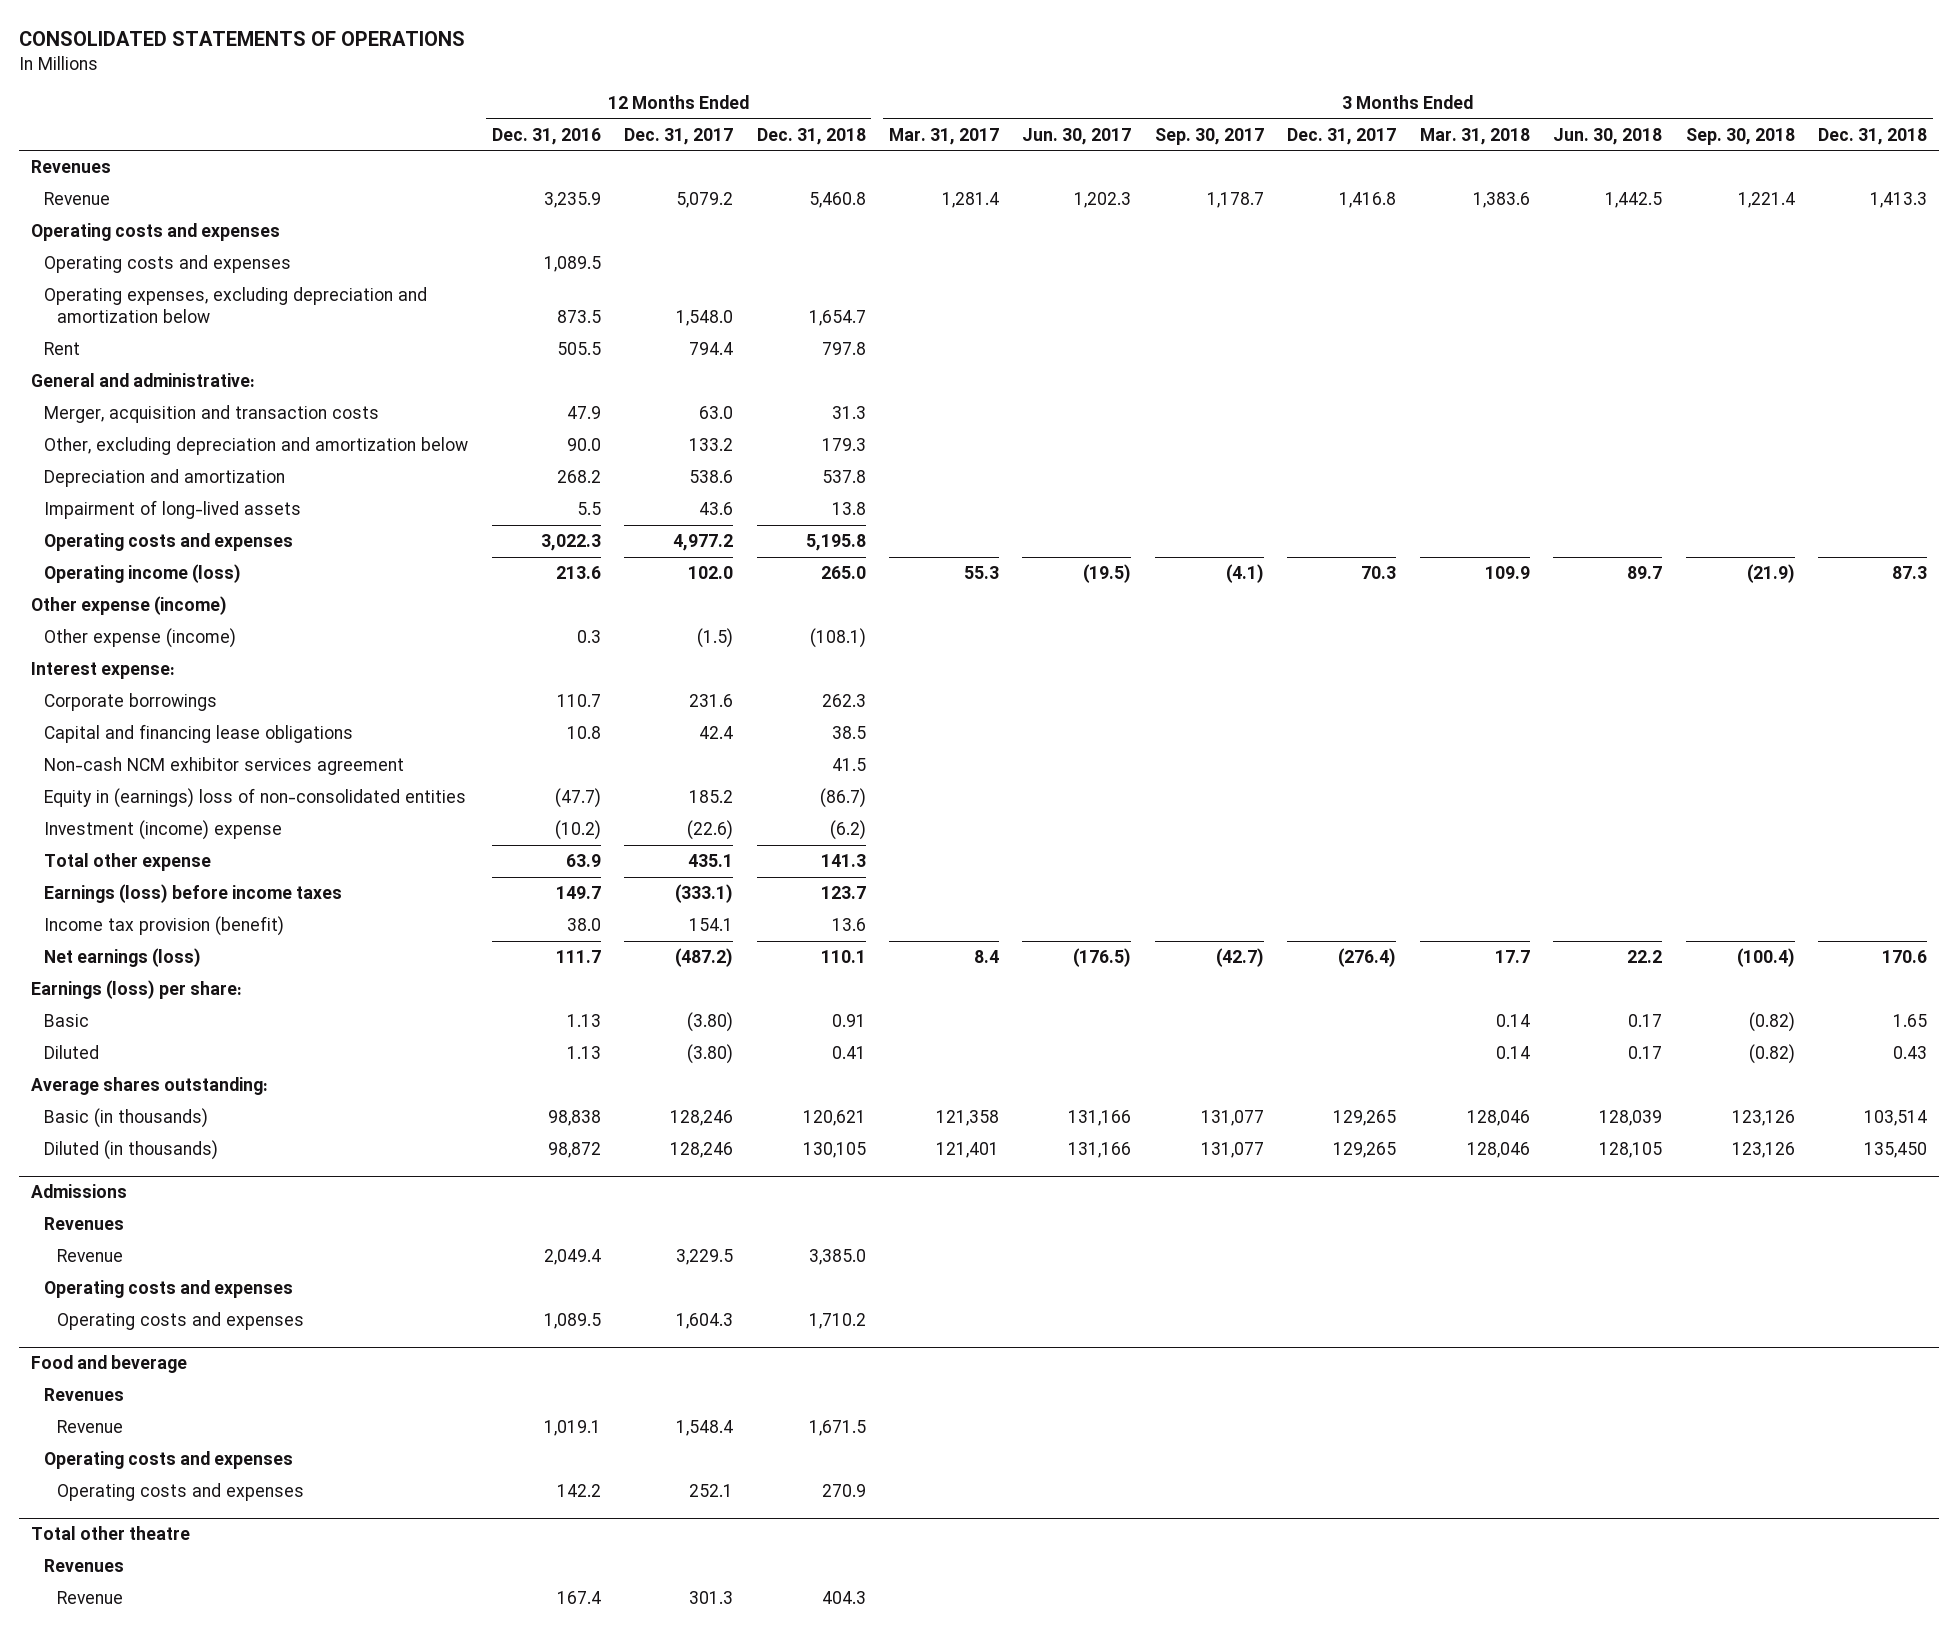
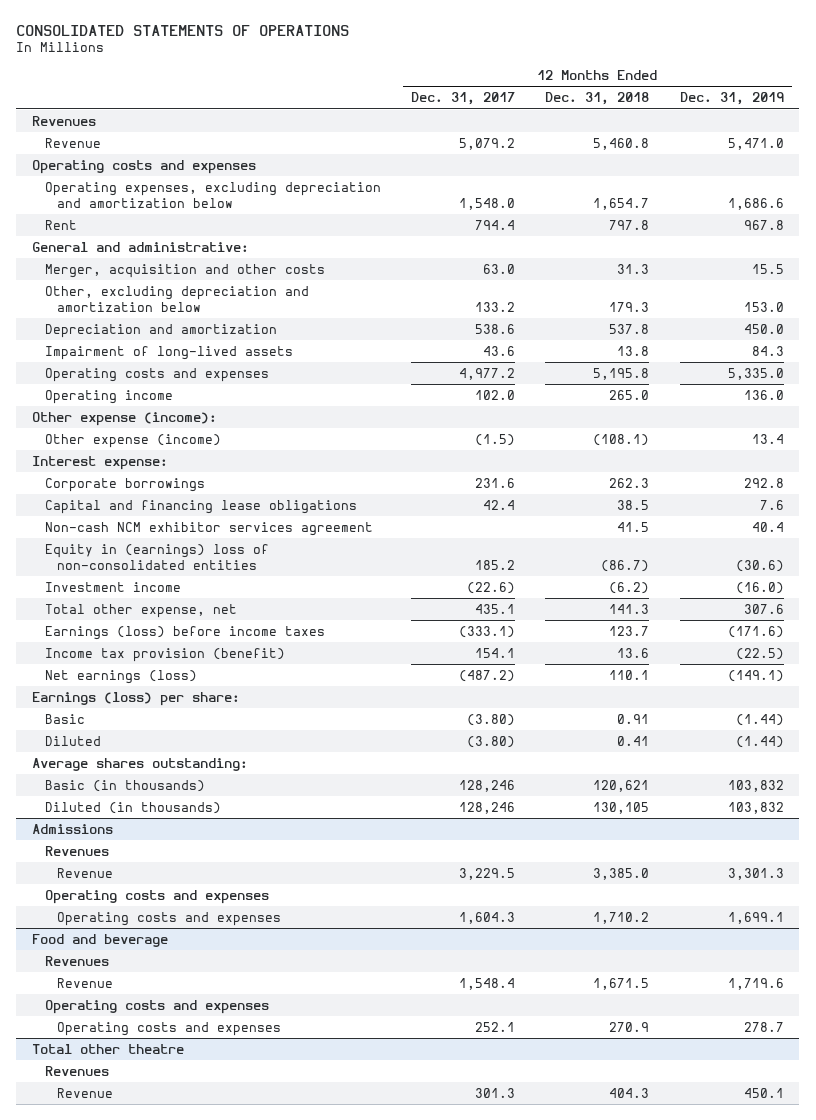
- | 12 Months Ended Dec. 31, 2016 | 12 Months Ended Dec. 31, 2017 | 12 Months Ended Dec. 31, 2018 | 3 Months Ended Mar. 31, 2017 | 3 Months Ended Jun. 30, 2017 | 3 Months Ended Sep. 30, 2017 | 3 Months Ended Dec. 31, 2017 | 3 Months Ended Mar. 31, 2018 | 3 Months Ended Jun. 30, 2018 | 3 Months Ended Sep. 30, 2018 | 3 Months Ended Dec. 31, 2018
+ | 12 Months Ended Dec. 31, 2017 | 12 Months Ended Dec. 31, 2018 | 12 Months Ended Dec. 31, 2019
- Operating costs and expenses | 1,089.5 | | | | | | | | | |
- Merger, acquisition and transaction costs | 47.9 | 63.0 | 31.3 | | | | | | | |
+ Merger, acquisition and other costs | 63.0 | 31.3 | 15.5
- Operating income (loss) | 213.6 | 102.0 | 265.0 | 55.3 | (19.5) | (4.1) | 70.3 | 109.9 | 89.7 | (21.9) | 87.3
- Other expense (income)
+ Operating income | 102.0 | 265.0 | 136.0
+ Other expense (income):
- Investment (income) expense | (10.2) | (22.6) | (6.2) | | | | | | | |
- Total other expense | 63.9 | 435.1 | 141.3 | | | | | | | |
+ Investment income | (22.6) | (6.2) | (16.0)
+ Total other expense, net | 435.1 | 141.3 | 307.6

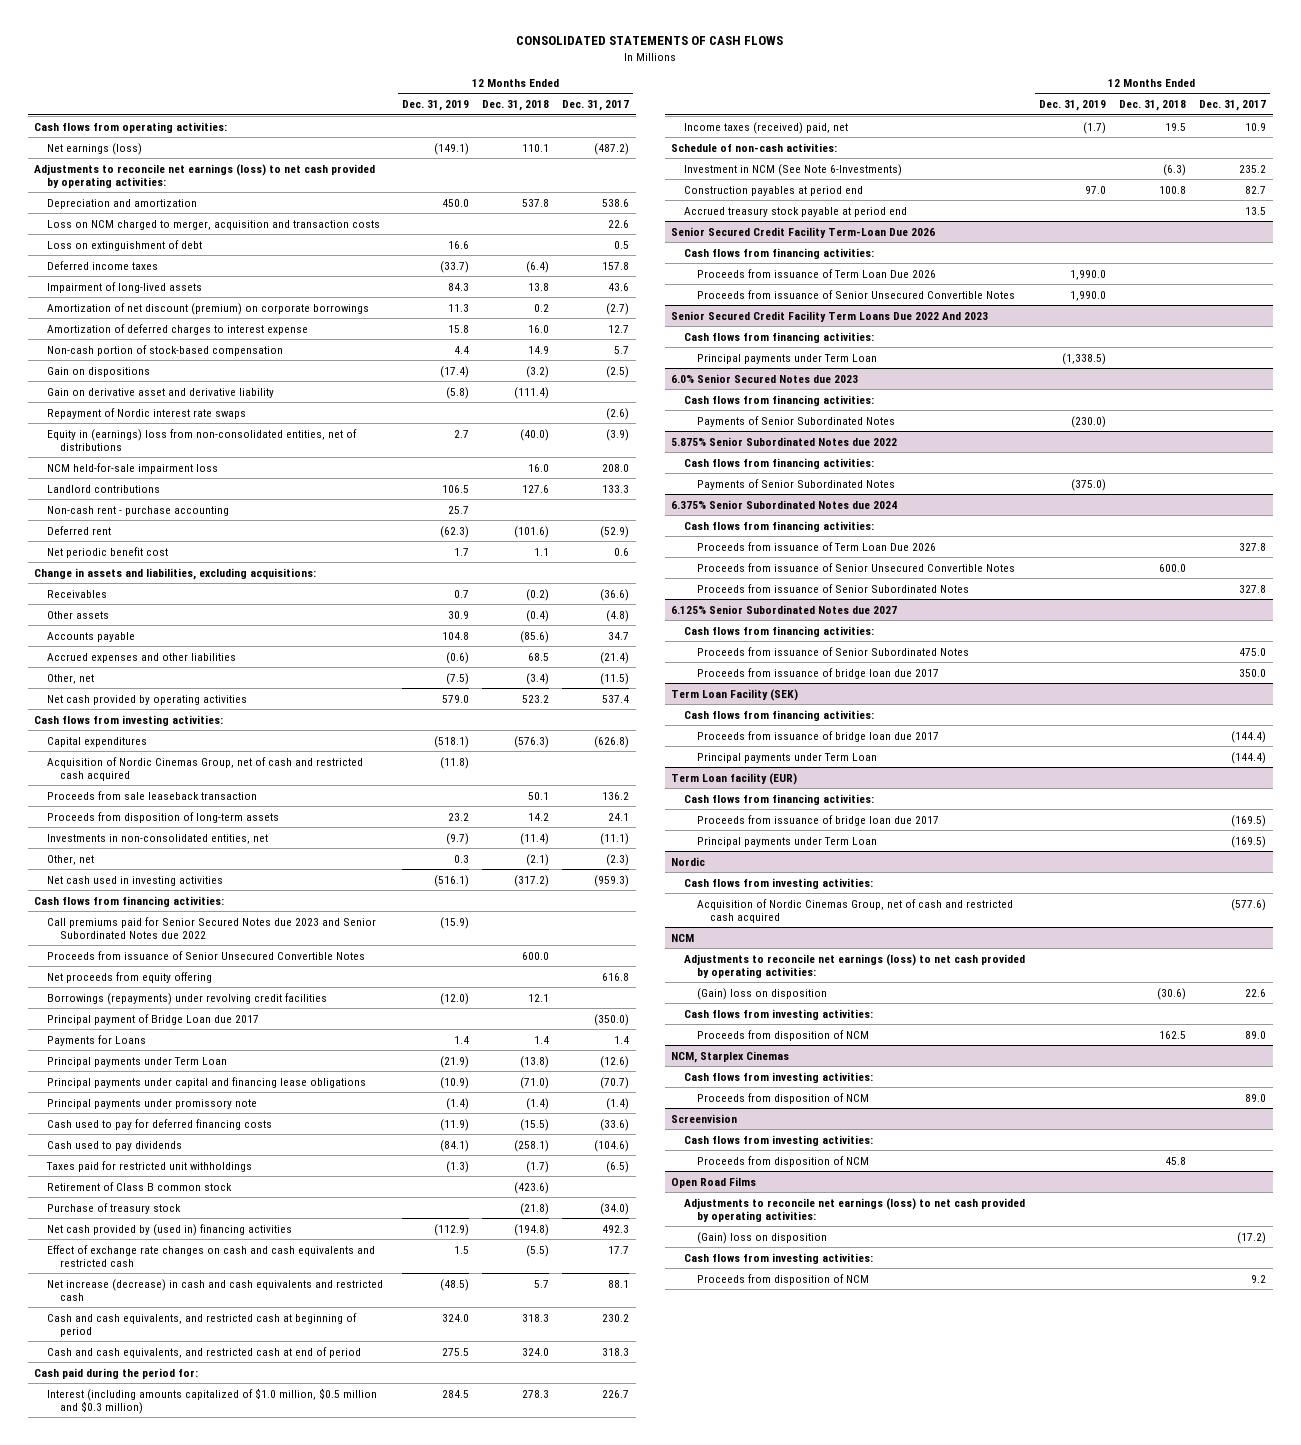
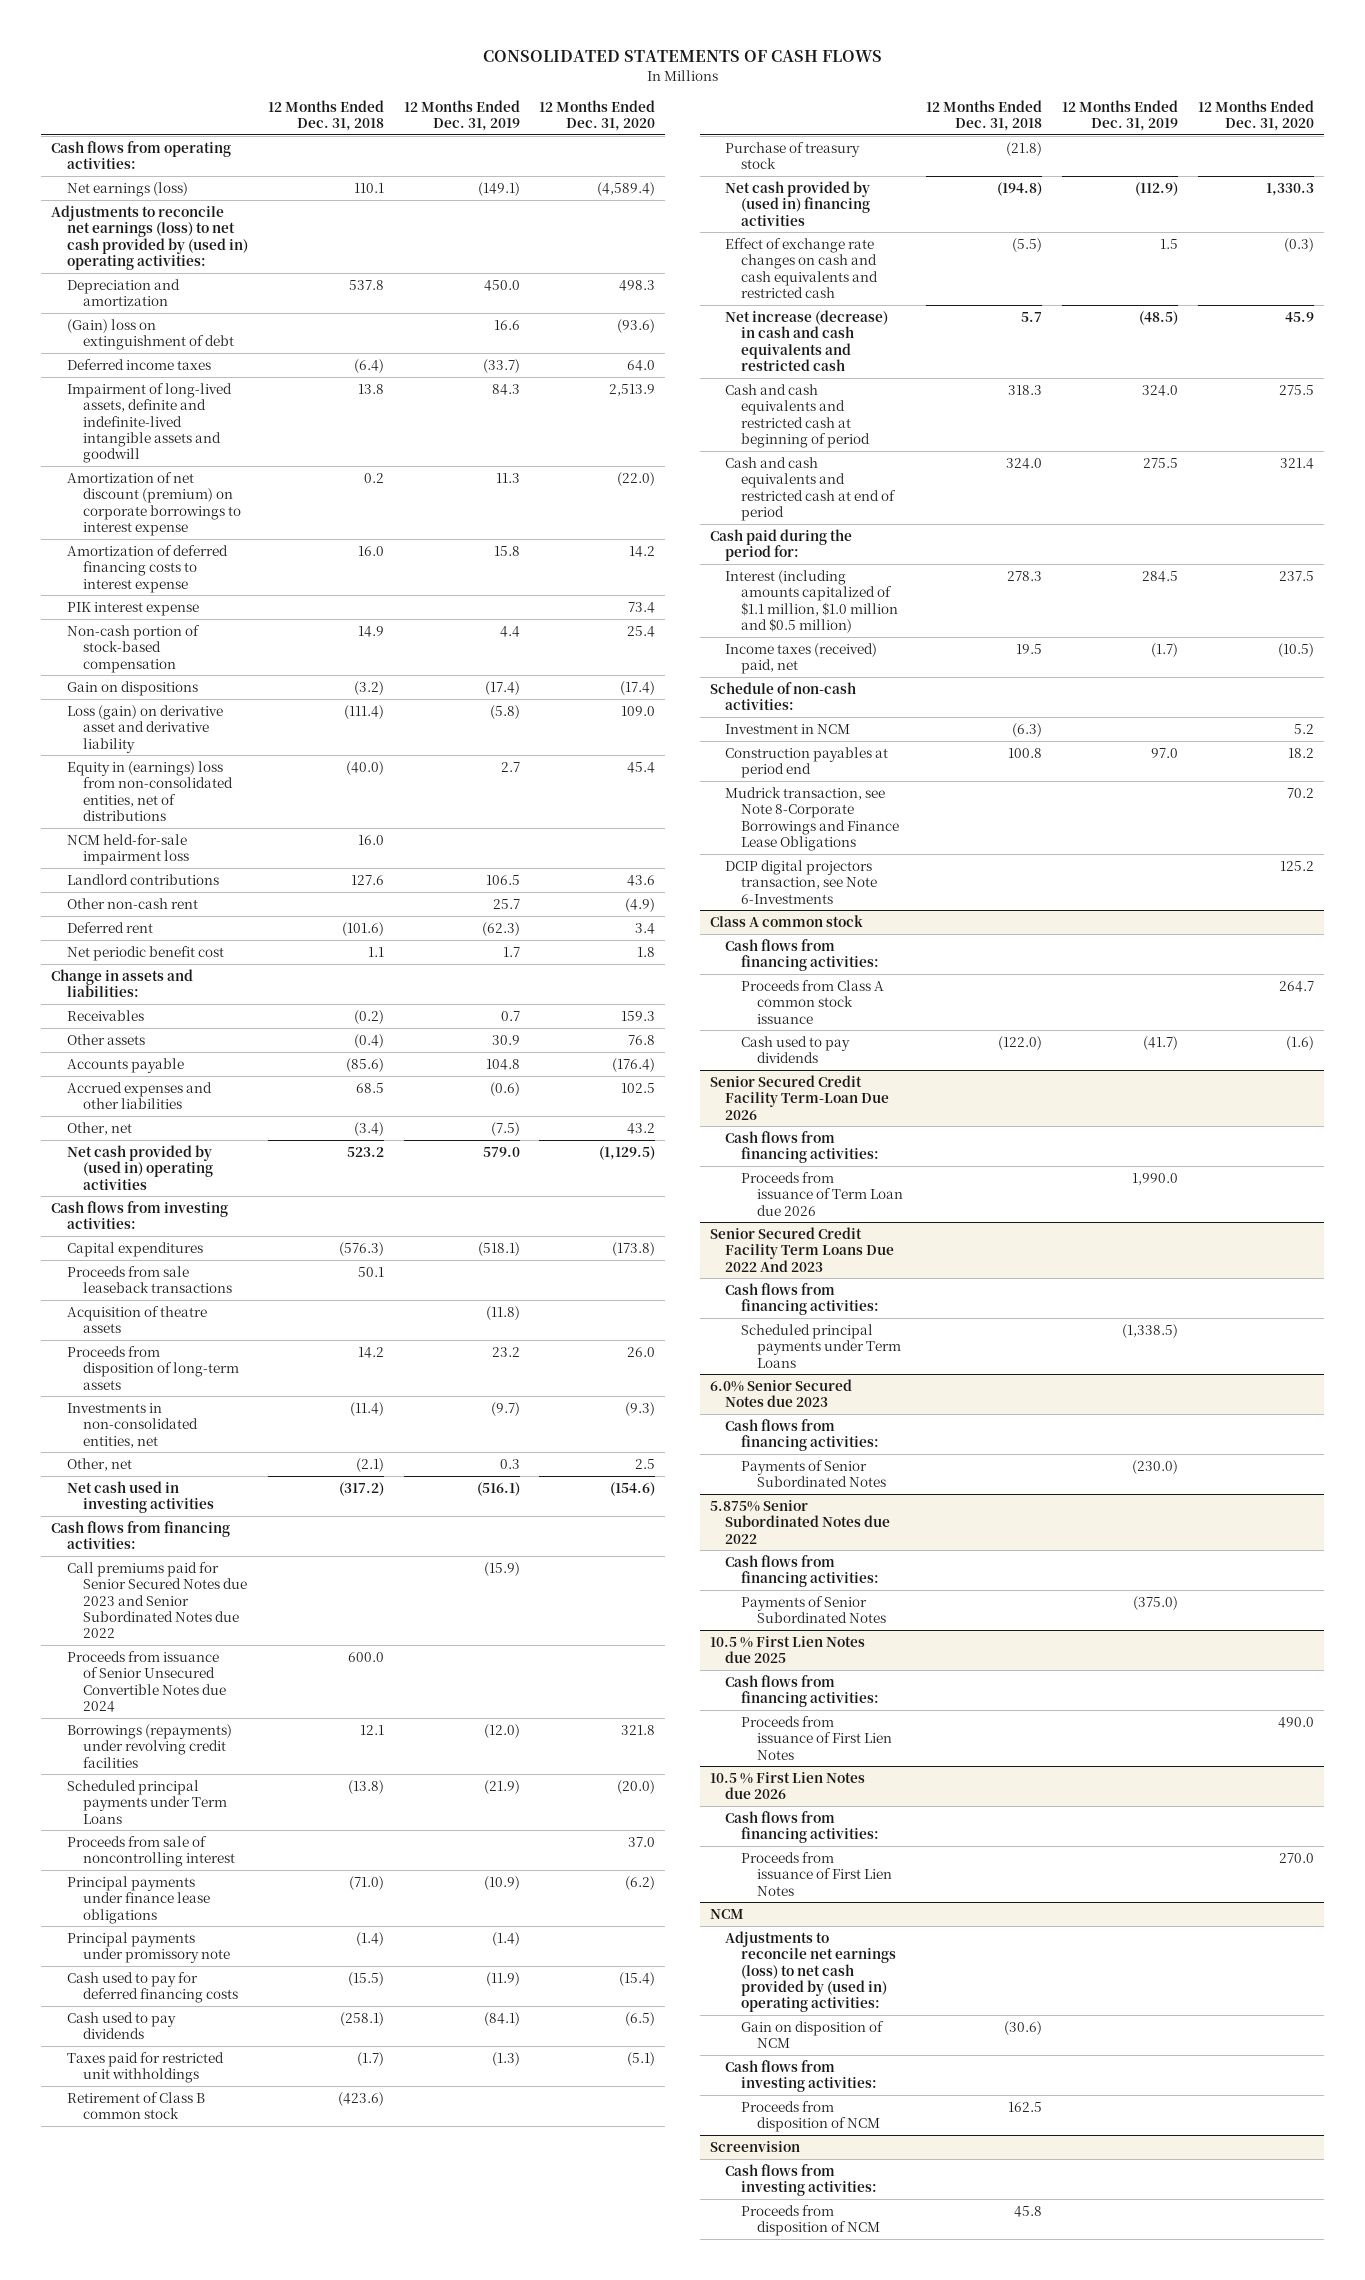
- | 12 Months Ended Dec. 31, 2019 | 12 Months Ended Dec. 31, 2018 | 12 Months Ended Dec. 31, 2017
+ | 12 Months Ended Dec. 31, 2018 | 12 Months Ended Dec. 31, 2019 | 12 Months Ended Dec. 31, 2020
- Adjustments to reconcile net earnings (loss) to net cash provided by operating activities:
+ Adjustments to reconcile net earnings (loss) to net cash provided by (used in) operating activities:
- Loss on NCM charged to merger, acquisition and transaction costs | | | 22.6
- Loss on extinguishment of debt | 16.6 | | 0.5
+ (Gain) loss on extinguishment of debt | | 16.6 | (93.6)
- Impairment of long-lived assets | 84.3 | 13.8 | 43.6
- Amortization of net discount (premium) on corporate borrowings | 11.3 | 0.2 | (2.7)
- Amortization of deferred charges to interest expense | 15.8 | 16.0 | 12.7
+ Impairment of long-lived assets, definite and indefinite-lived intangible assets and goodwill | 13.8 | 84.3 | 2,513.9
+ Amortization of net discount (premium) on corporate borrowings to interest expense | 0.2 | 11.3 | (22.0)
+ Amortization of deferred financing costs to interest expense | 16.0 | 15.8 | 14.2
+ PIK interest expense | | | 73.4
- Gain on derivative asset and derivative liability | (5.8) | (111.4) |
- Repayment of Nordic interest rate swaps | | | (2.6)
+ Loss (gain) on derivative asset and derivative liability | (111.4) | (5.8) | 109.0
- Non-cash rent - purchase accounting | 25.7 | |
+ Other non-cash rent | | 25.7 | (4.9)
- Change in assets and liabilities, excluding acquisitions:
+ Change in assets and liabilities:
- Net cash provided by operating activities | 579.0 | 523.2 | 537.4
+ Net cash provided by (used in) operating activities | 523.2 | 579.0 | (1,129.5)
- Acquisition of Nordic Cinemas Group, net of cash and restricted cash acquired | (11.8) | |
- Proceeds from sale leaseback transaction | | 50.1 | 136.2
+ Proceeds from sale leaseback transactions | 50.1 | |
+ Acquisition of theatre assets | | (11.8) |
- Proceeds from issuance of Senior Unsecured Convertible Notes | | 600.0 |
- Net proceeds from equity offering | | | 616.8
+ Proceeds from issuance of Senior Unsecured Convertible Notes due 2024 | 600.0 | |
- Principal payment of Bridge Loan due 2017 | | | (350.0)
- Payments for Loans | 1.4 | 1.4 | 1.4
- Principal payments under Term Loan | (21.9) | (13.8) | (12.6)
- Principal payments under capital and financing lease obligations | (10.9) | (71.0) | (70.7)
+ Scheduled principal payments under Term Loans | (13.8) | (21.9) | (20.0)
+ Proceeds from sale of noncontrolling interest | | | 37.0
+ Principal payments under finance lease obligations | (71.0) | (10.9) | (6.2)
- Cash and cash equivalents, and restricted cash at beginning of period | 324.0 | 318.3 | 230.2
- Cash and cash equivalents, and restricted cash at end of period | 275.5 | 324.0 | 318.3
+ Cash and cash equivalents and restricted cash at beginning of period | 318.3 | 324.0 | 275.5
+ Cash and cash equivalents and restricted cash at end of period | 324.0 | 275.5 | 321.4
- Interest (including amounts capitalized of $1.0 million, $0.5 million and $0.3 million) | 284.5 | 278.3 | 226.7
+ Interest (including amounts capitalized of $1.1 million, $1.0 million and $0.5 million) | 278.3 | 284.5 | 237.5
- Investment in NCM (See Note 6-Investments) | | (6.3) | 235.2
+ Investment in NCM | (6.3) | | 5.2
- Accrued treasury stock payable at period end | | | 13.5
+ Mudrick transaction, see Note 8-Corporate Borrowings and Finance Lease Obligations | | | 70.2
+ DCIP digital projectors transaction, see Note 6-Investments | | | 125.2
+ Class A common stock
+ Cash flows from financing activities:
+ Proceeds from Class A common stock issuance | | | 264.7
+ Cash used to pay dividends | (122.0) | (41.7) | (1.6)
@ Senior Secured Credit Facility Term-Loan Due 2026
- Proceeds from issuance of Term Loan Due 2026 | 1,990.0 | |
- Proceeds from issuance of Senior Unsecured Convertible Notes | 1,990.0 | |
+ Proceeds from issuance of Term Loan due 2026 | | 1,990.0 |
@ Senior Secured Credit Facility Term Loans Due 2022 And 2023
- Principal payments under Term Loan | (1,338.5) | |
+ Scheduled principal payments under Term Loans | | (1,338.5) |
- 6.375% Senior Subordinated Notes due 2024
- Cash flows from financing activities:
- Proceeds from issuance of Term Loan Due 2026 | | | 327.8
- Proceeds from issuance of Senior Unsecured Convertible Notes | | 600.0 |
- Proceeds from issuance of Senior Subordinated Notes | | | 327.8
- 6.125% Senior Subordinated Notes due 2027
- Cash flows from financing activities:
- Proceeds from issuance of Senior Subordinated Notes | | | 475.0
- Proceeds from issuance of bridge loan due 2017 | | | 350.0
- Term Loan Facility (SEK)
+ 10.5 % First Lien Notes due 2025
- Proceeds from issuance of bridge loan due 2017 | | | (144.4)
- Principal payments under Term Loan | | | (144.4)
- Term Loan facility (EUR)
+ Proceeds from issuance of First Lien Notes | | | 490.0
+ 10.5 % First Lien Notes due 2026
- Proceeds from issuance of bridge loan due 2017 | | | (169.5)
- Principal payments under Term Loan | | | (169.5)
- Nordic
- Cash flows from investing activities:
- Acquisition of Nordic Cinemas Group, net of cash and restricted cash acquired | | | (577.6)
+ Proceeds from issuance of First Lien Notes | | | 270.0
@ NCM
- Adjustments to reconcile net earnings (loss) to net cash provided by operating activities:
- (Gain) loss on disposition | | (30.6) | 22.6
+ Adjustments to reconcile net earnings (loss) to net cash provided by (used in) operating activities:
+ Gain on disposition of NCM | (30.6) | |
- NCM, Starplex Cinemas
- Cash flows from investing activities:
- Proceeds from disposition of NCM | | | 89.0
- Open Road Films
- Adjustments to reconcile net earnings (loss) to net cash provided by operating activities:
- (Gain) loss on disposition | | | (17.2)
- Cash flows from investing activities:
- Proceeds from disposition of NCM | | | 9.2

